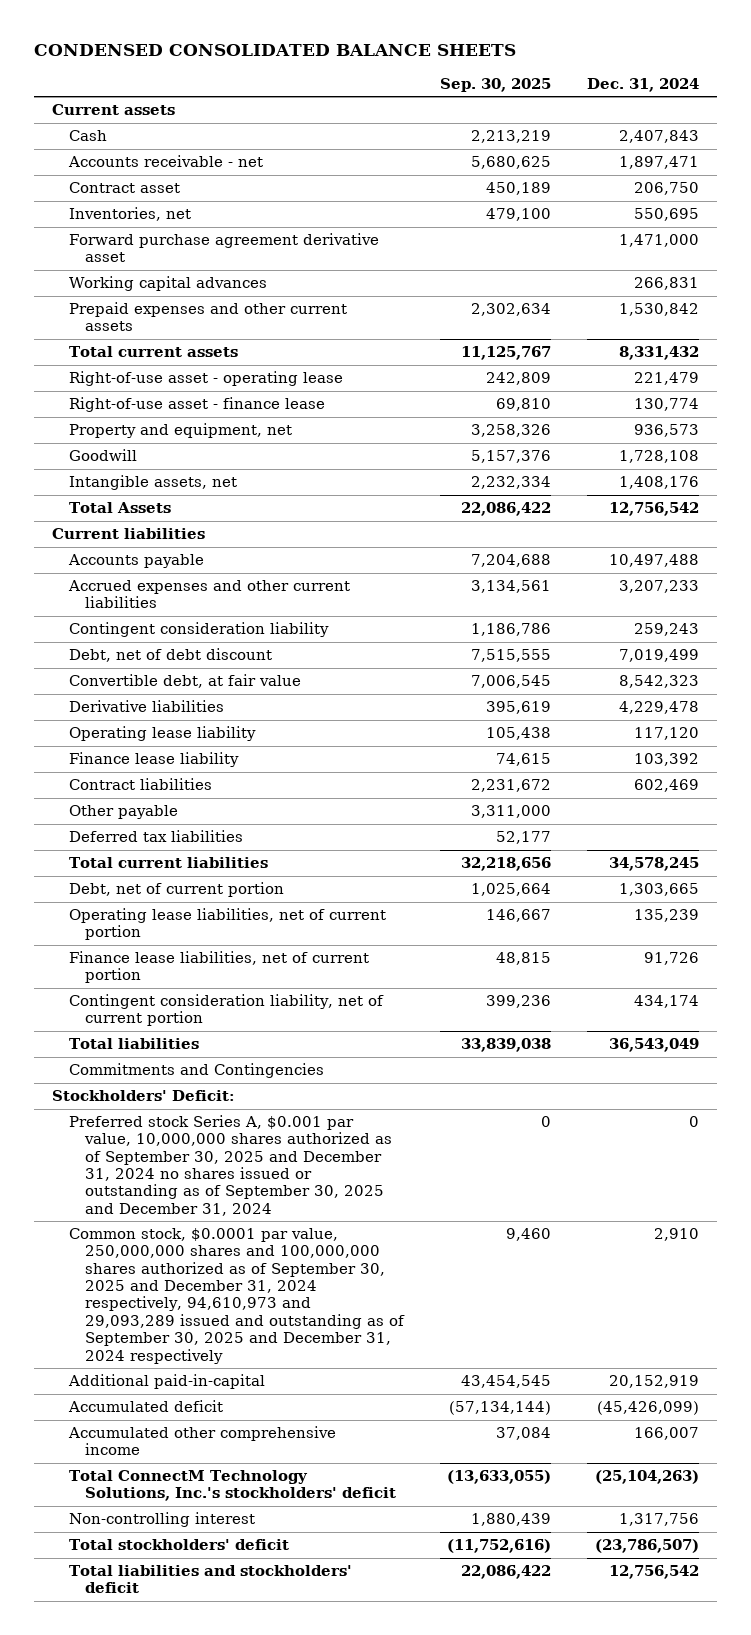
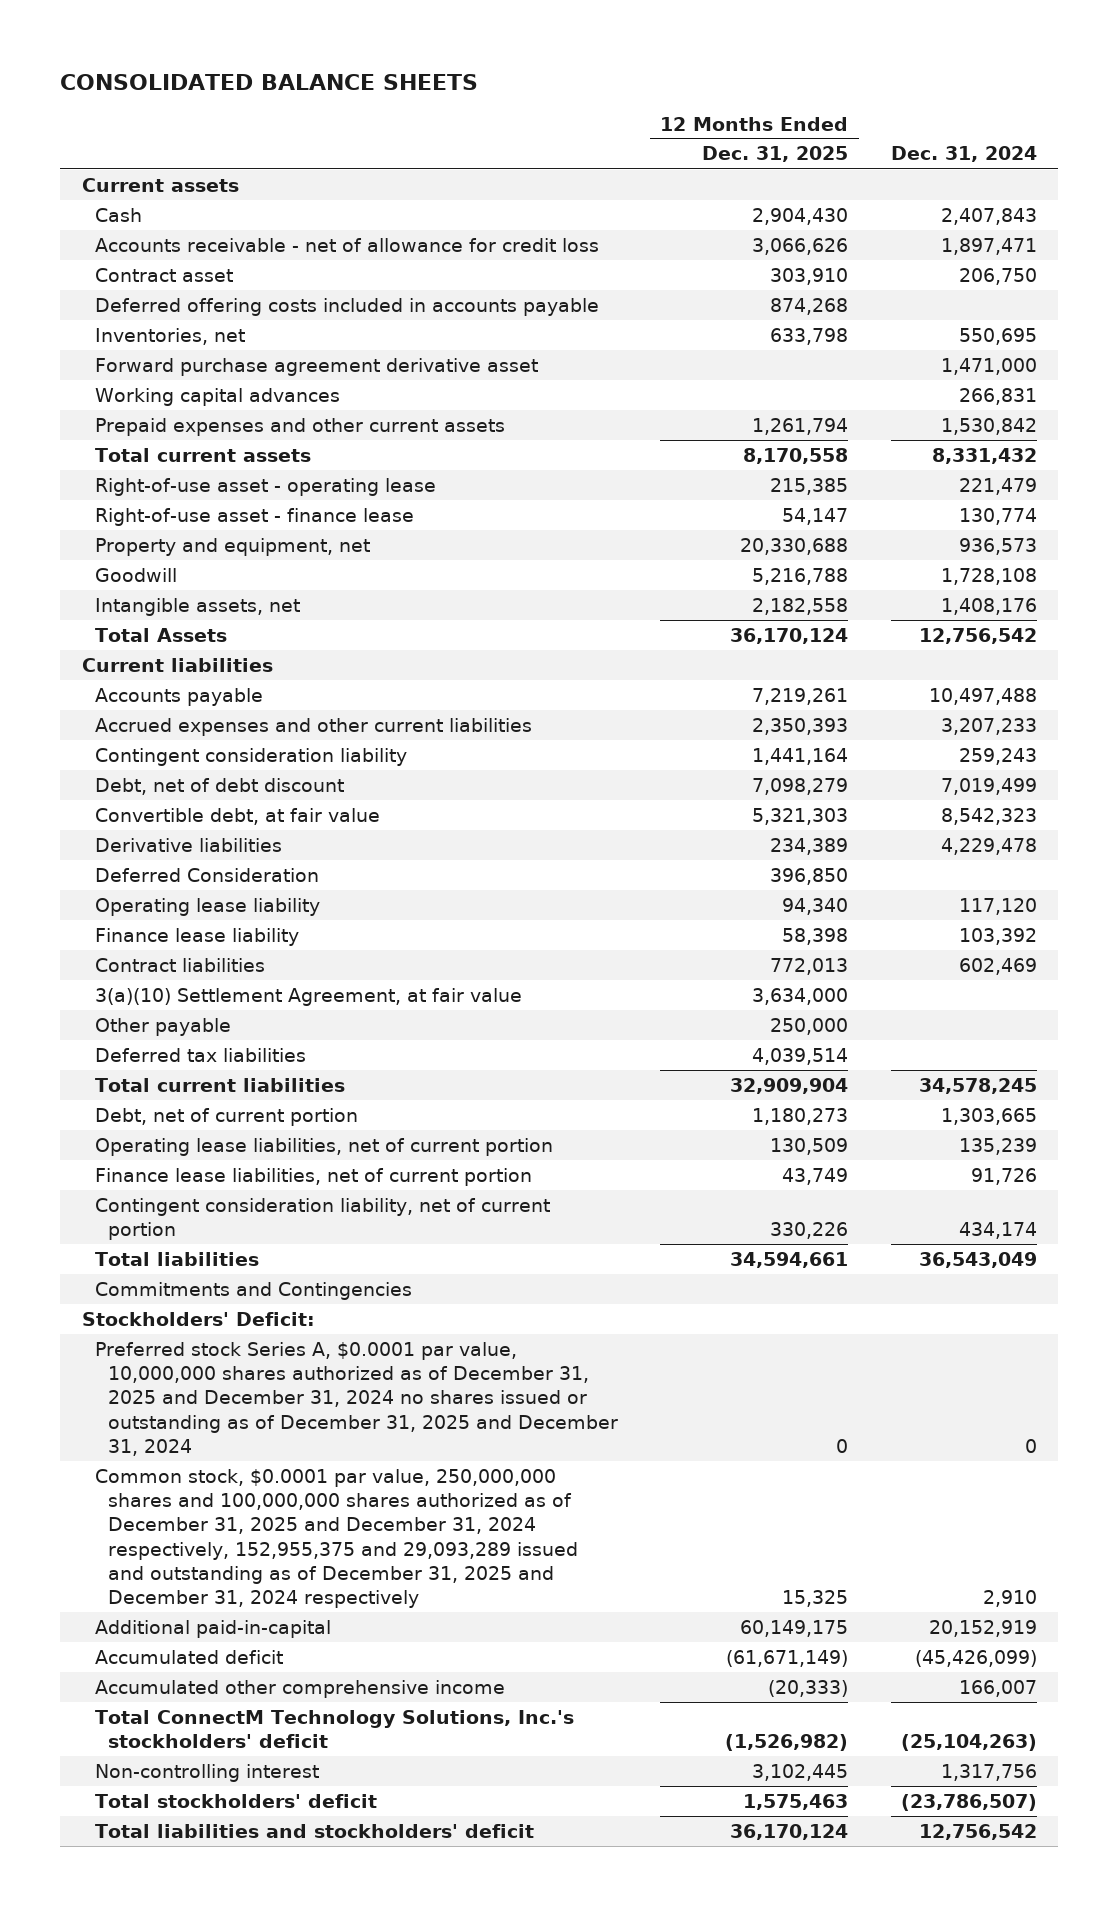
- CONDENSED CONSOLIDATED BALANCE SHEETS
+ CONSOLIDATED BALANCE SHEETS
- | Sep. 30, 2025 | Dec. 31, 2024
+ | 12 Months Ended Dec. 31, 2025 | Dec. 31, 2024
- Accounts receivable - net | 5,680,625 | 1,897,471
+ Accounts receivable - net of allowance for credit loss | 3,066,626 | 1,897,471
+ Deferred offering costs included in accounts payable | 874,268 |
+ Deferred Consideration | 396,850 |
+ 3(a)(10) Settlement Agreement, at fair value | 3,634,000 |
- Preferred stock Series A, $0.001 par value, 10,000,000 shares authorized as of September 30, 2025 and December 31, 2024 no shares issued or outstanding as of September 30, 2025 and December 31, 2024 | 0 | 0
- Common stock, $0.0001 par value, 250,000,000 shares and 100,000,000 shares authorized as of September 30, 2025 and December 31, 2024 respectively, 94,610,973 and 29,093,289 issued and outstanding as of September 30, 2025 and December 31, 2024 respectively | 9,460 | 2,910
+ Preferred stock Series A, $0.0001 par value, 10,000,000 shares authorized as of December 31, 2025 and December 31, 2024 no shares issued or outstanding as of December 31, 2025 and December 31, 2024 | 0 | 0
+ Common stock, $0.0001 par value, 250,000,000 shares and 100,000,000 shares authorized as of December 31, 2025 and December 31, 2024 respectively, 152,955,375 and 29,093,289 issued and outstanding as of December 31, 2025 and December 31, 2024 respectively | 15,325 | 2,910

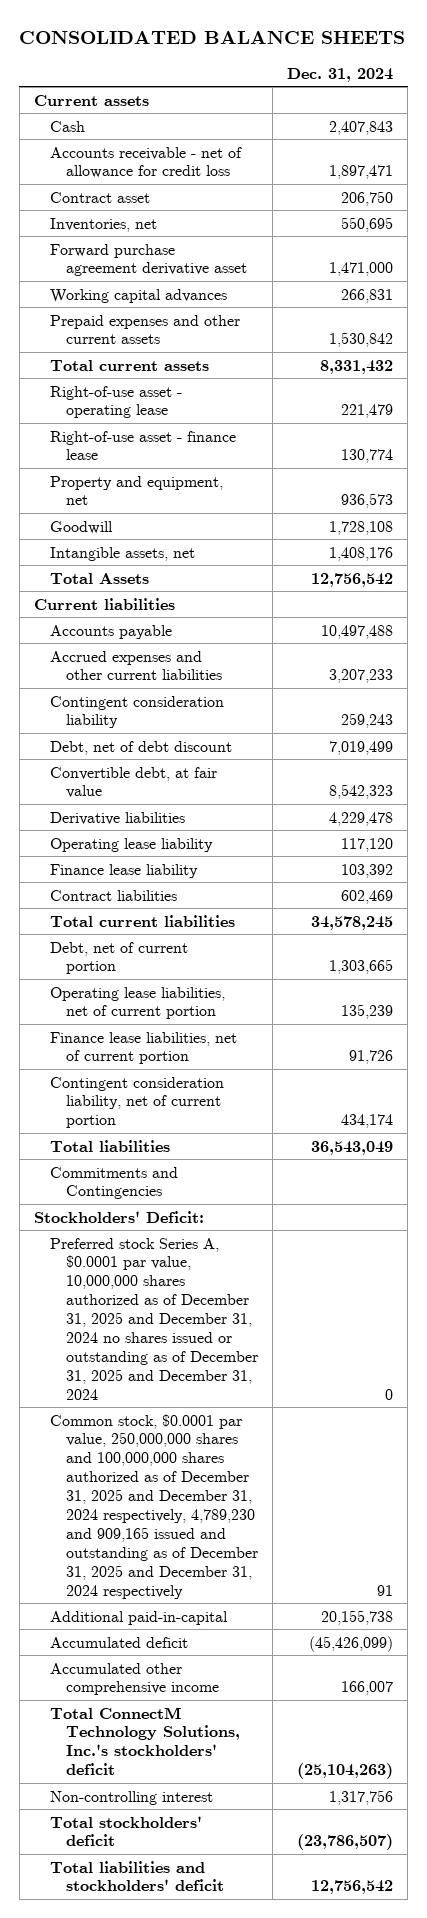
- | 12 Months Ended Dec. 31, 2025 | Dec. 31, 2024
+ | Dec. 31, 2024
- Deferred offering costs included in accounts payable | 874,268 |
- Deferred Consideration | 396,850 |
- 3(a)(10) Settlement Agreement, at fair value | 3,634,000 |
- Other payable | 250,000 |
- Deferred tax liabilities | 4,039,514 |
- Common stock, $0.0001 par value, 250,000,000 shares and 100,000,000 shares authorized as of December 31, 2025 and December 31, 2024 respectively, 152,955,375 and 29,093,289 issued and outstanding as of December 31, 2025 and December 31, 2024 respectively | 15,325 | 2,910
- Additional paid-in-capital | 60,149,175 | 20,152,919
+ Common stock, $0.0001 par value, 250,000,000 shares and 100,000,000 shares authorized as of December 31, 2025 and December 31, 2024 respectively, 4,789,230 and 909,165 issued and outstanding as of December 31, 2025 and December 31, 2024 respectively | 91
+ Additional paid-in-capital | 20,155,738

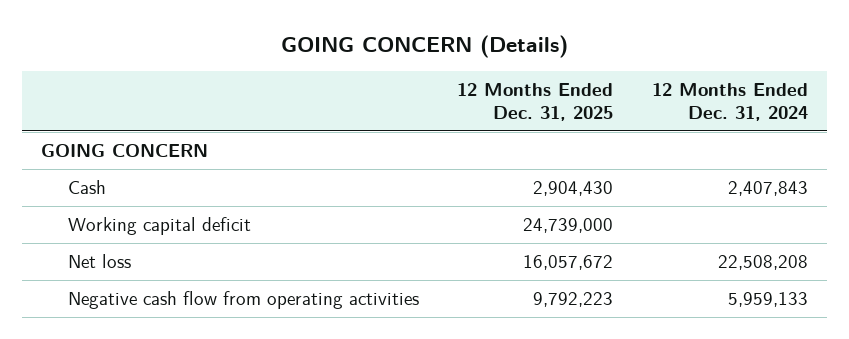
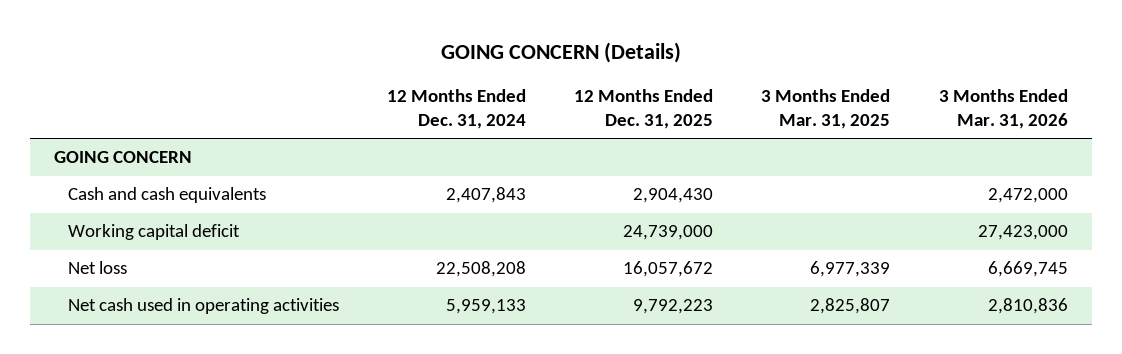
- | 12 Months Ended Dec. 31, 2025 | 12 Months Ended Dec. 31, 2024
+ | 12 Months Ended Dec. 31, 2024 | 12 Months Ended Dec. 31, 2025 | 3 Months Ended Mar. 31, 2025 | 3 Months Ended Mar. 31, 2026
- Cash | 2,904,430 | 2,407,843
+ Cash and cash equivalents | 2,407,843 | 2,904,430 | | 2,472,000
- Negative cash flow from operating activities | 9,792,223 | 5,959,133
+ Net cash used in operating activities | 5,959,133 | 9,792,223 | 2,825,807 | 2,810,836

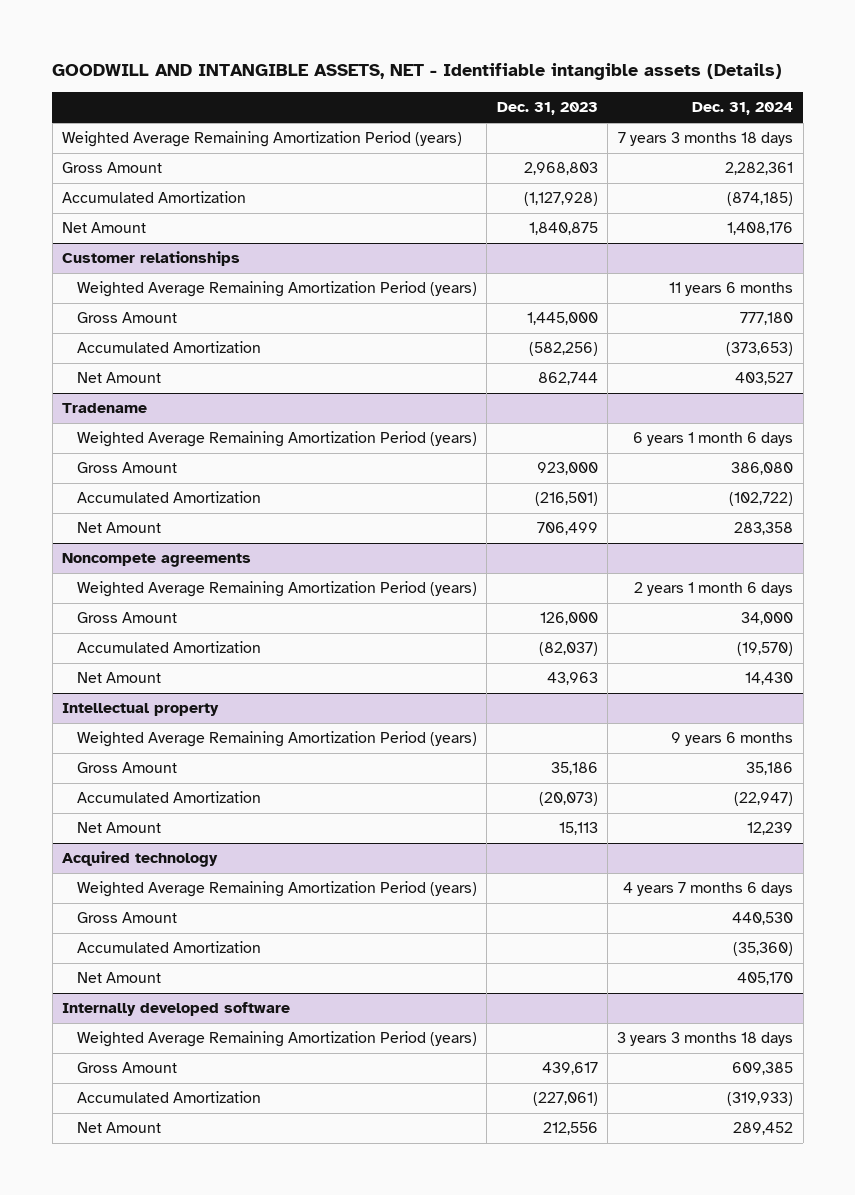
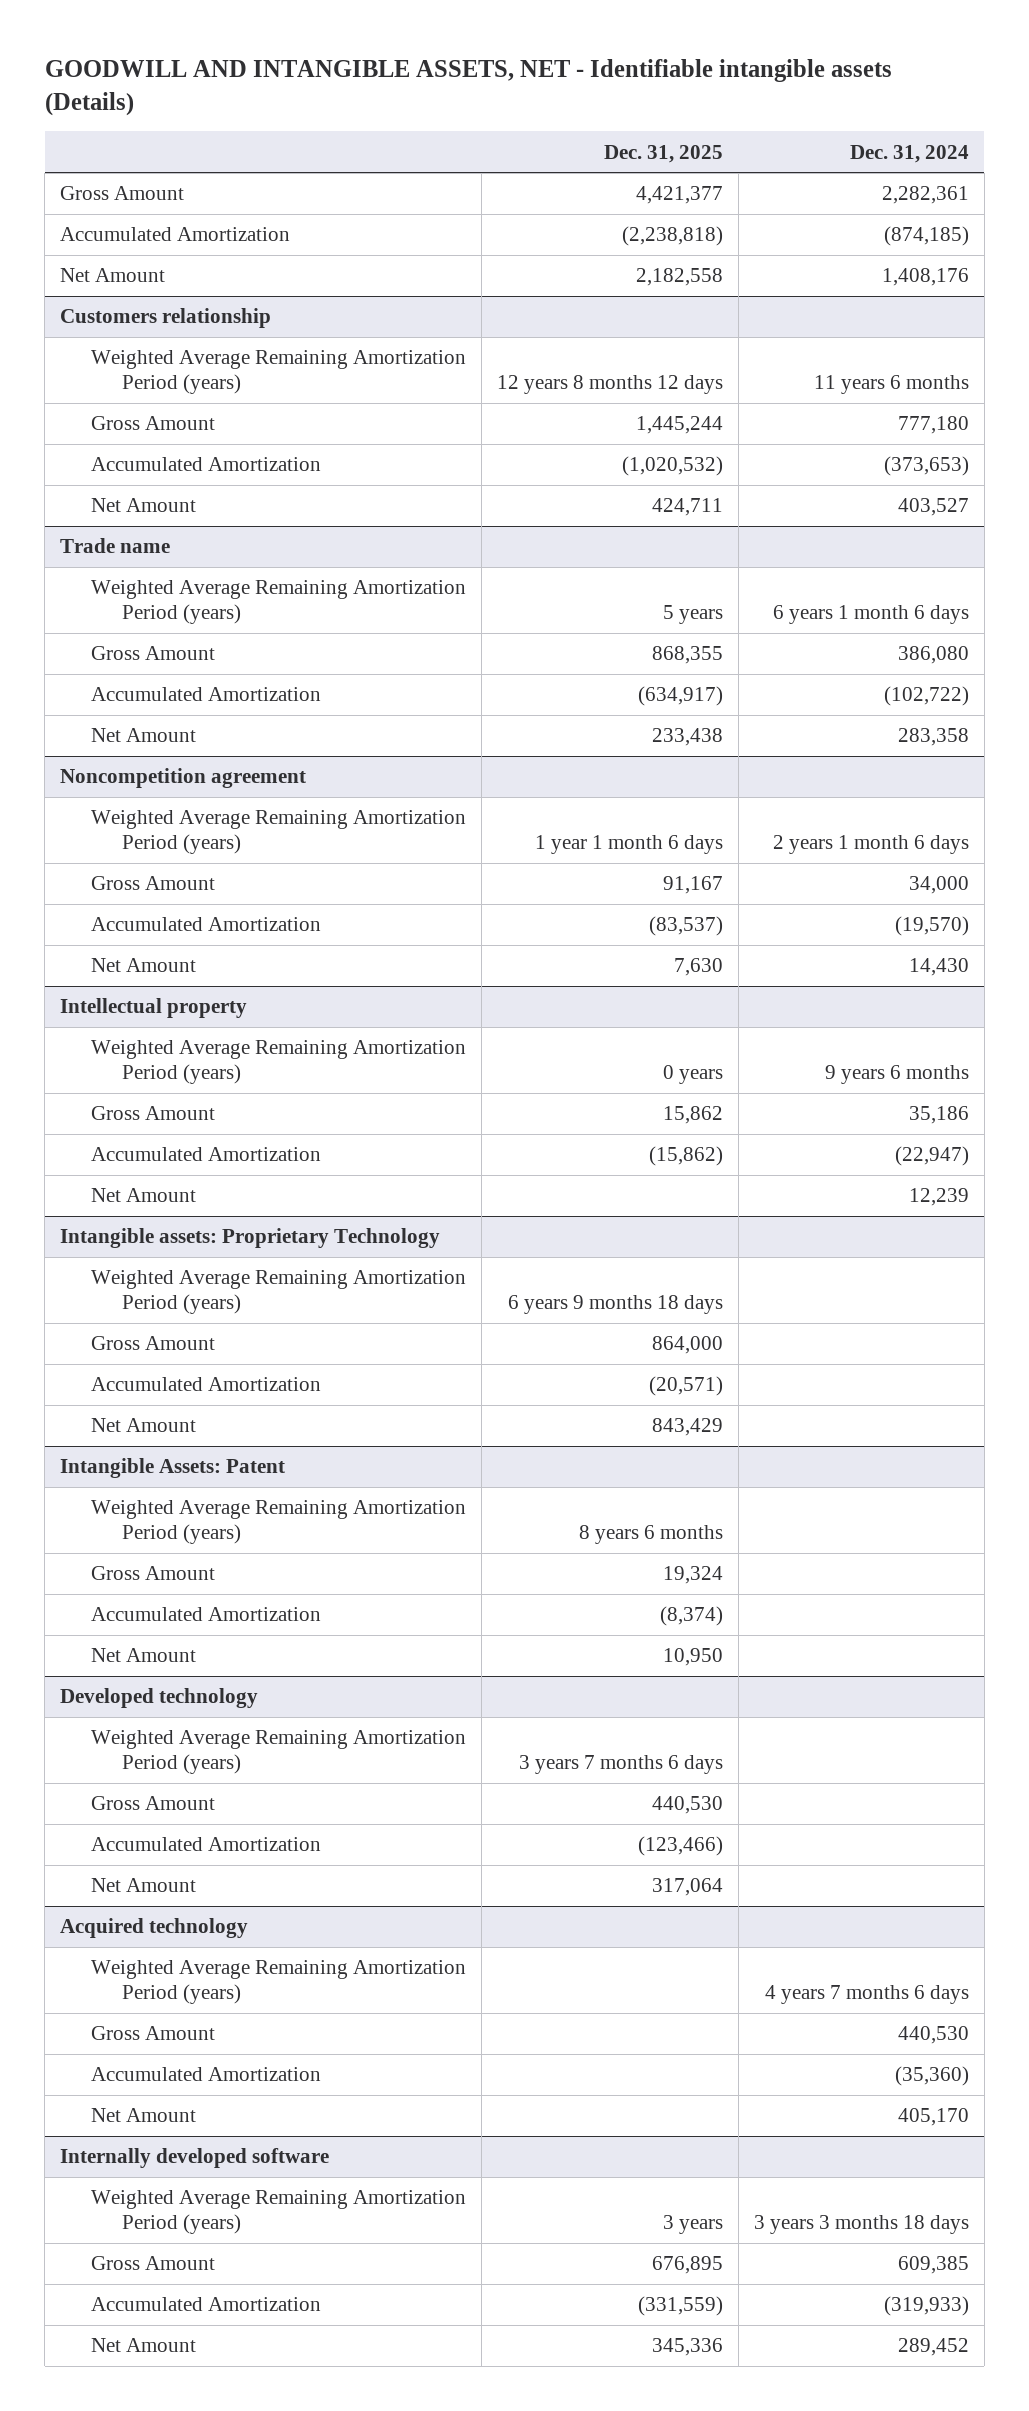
- | Dec. 31, 2023 | Dec. 31, 2024
+ | Dec. 31, 2025 | Dec. 31, 2024
- Weighted Average Remaining Amortization Period (years) | | 7 years 3 months 18 days
- Customer relationships
+ Customers relationship
- Tradename
+ Trade name
- Noncompete agreements
+ Noncompetition agreement
+ Intangible assets: Proprietary Technology
+ Weighted Average Remaining Amortization Period (years) | 6 years 9 months 18 days |
+ Gross Amount | 864,000 |
+ Accumulated Amortization | (20,571) |
+ Net Amount | 843,429 |
+ Intangible Assets: Patent
+ Weighted Average Remaining Amortization Period (years) | 8 years 6 months |
+ Gross Amount | 19,324 |
+ Accumulated Amortization | (8,374) |
+ Net Amount | 10,950 |
+ Developed technology
+ Weighted Average Remaining Amortization Period (years) | 3 years 7 months 6 days |
+ Gross Amount | 440,530 |
+ Accumulated Amortization | (123,466) |
+ Net Amount | 317,064 |

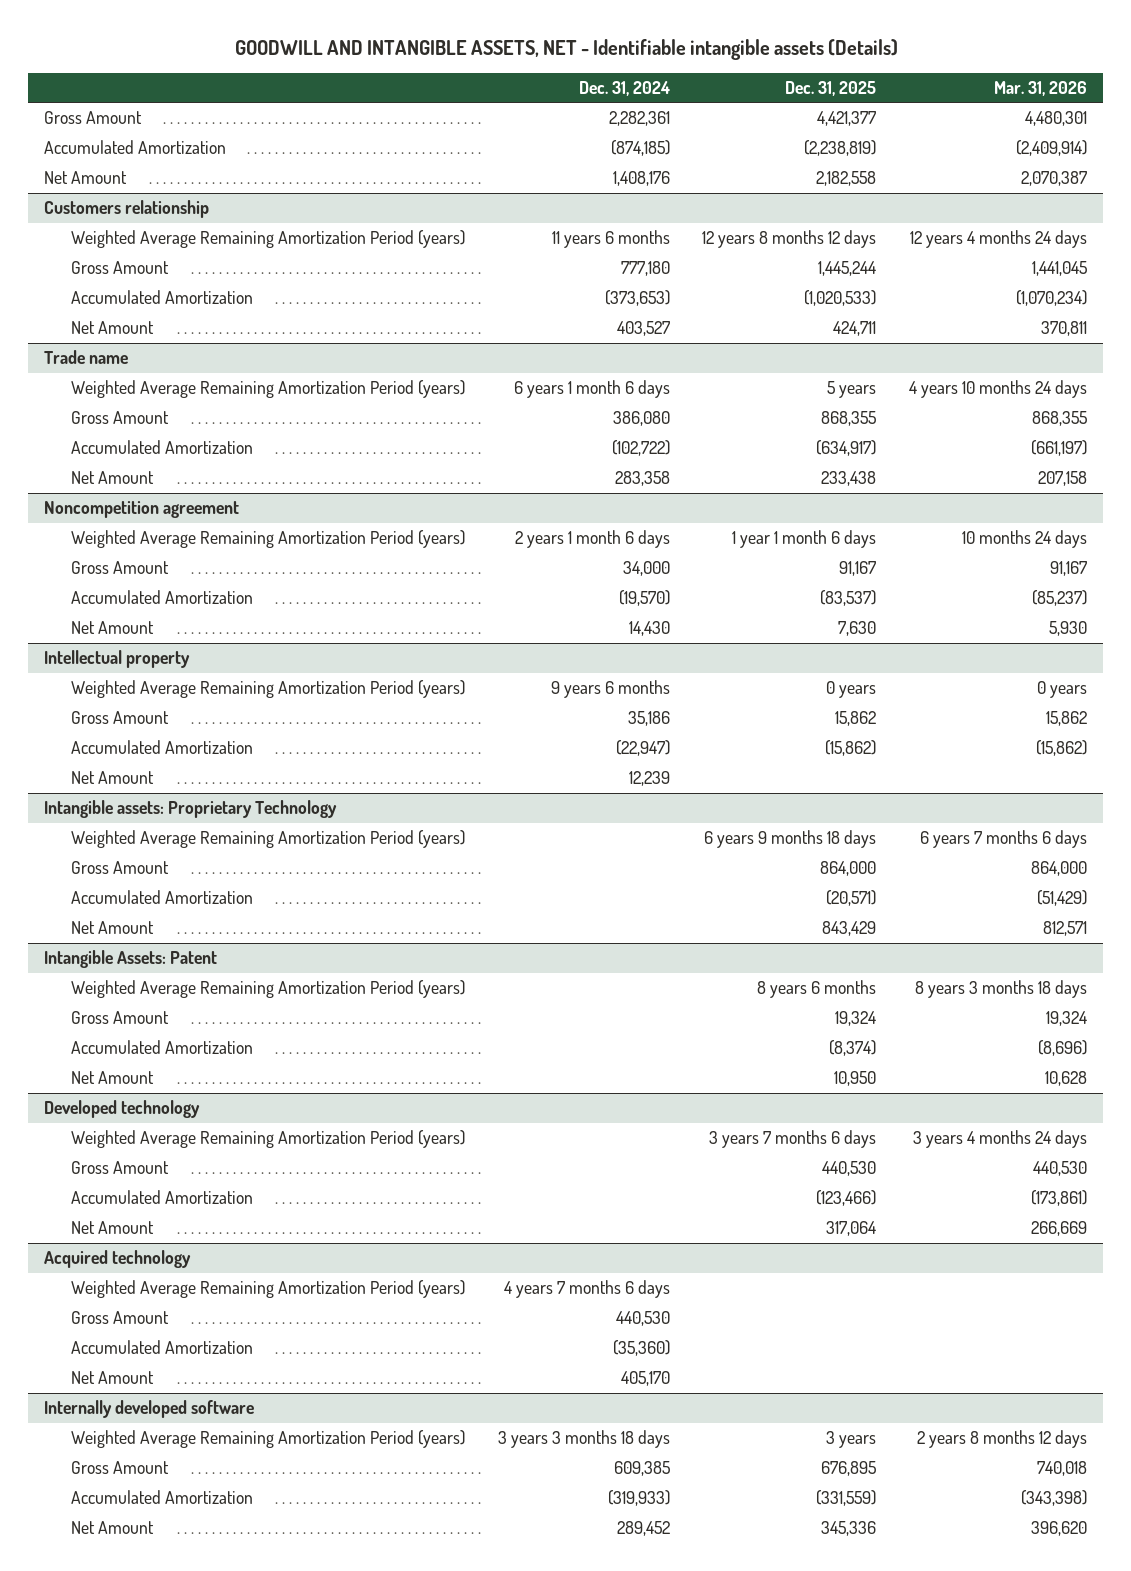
- | Dec. 31, 2025 | Dec. 31, 2024
+ | Dec. 31, 2024 | Dec. 31, 2025 | Mar. 31, 2026
- Accumulated Amortization | (2,238,818) | (874,185)
+ Accumulated Amortization | (874,185) | (2,238,819) | (2,409,914)
@ Customers relationship
- Accumulated Amortization | (1,020,532) | (373,653)
+ Accumulated Amortization | (373,653) | (1,020,533) | (1,070,234)

